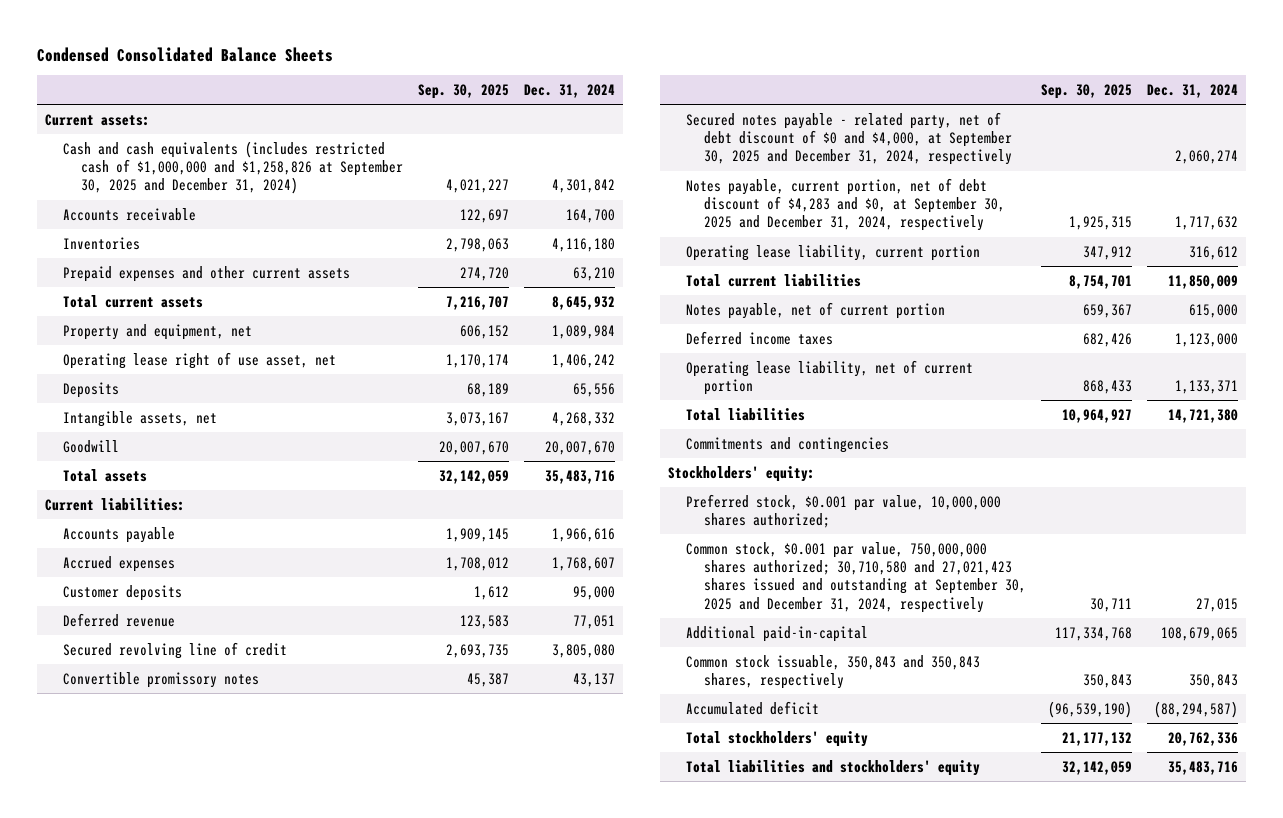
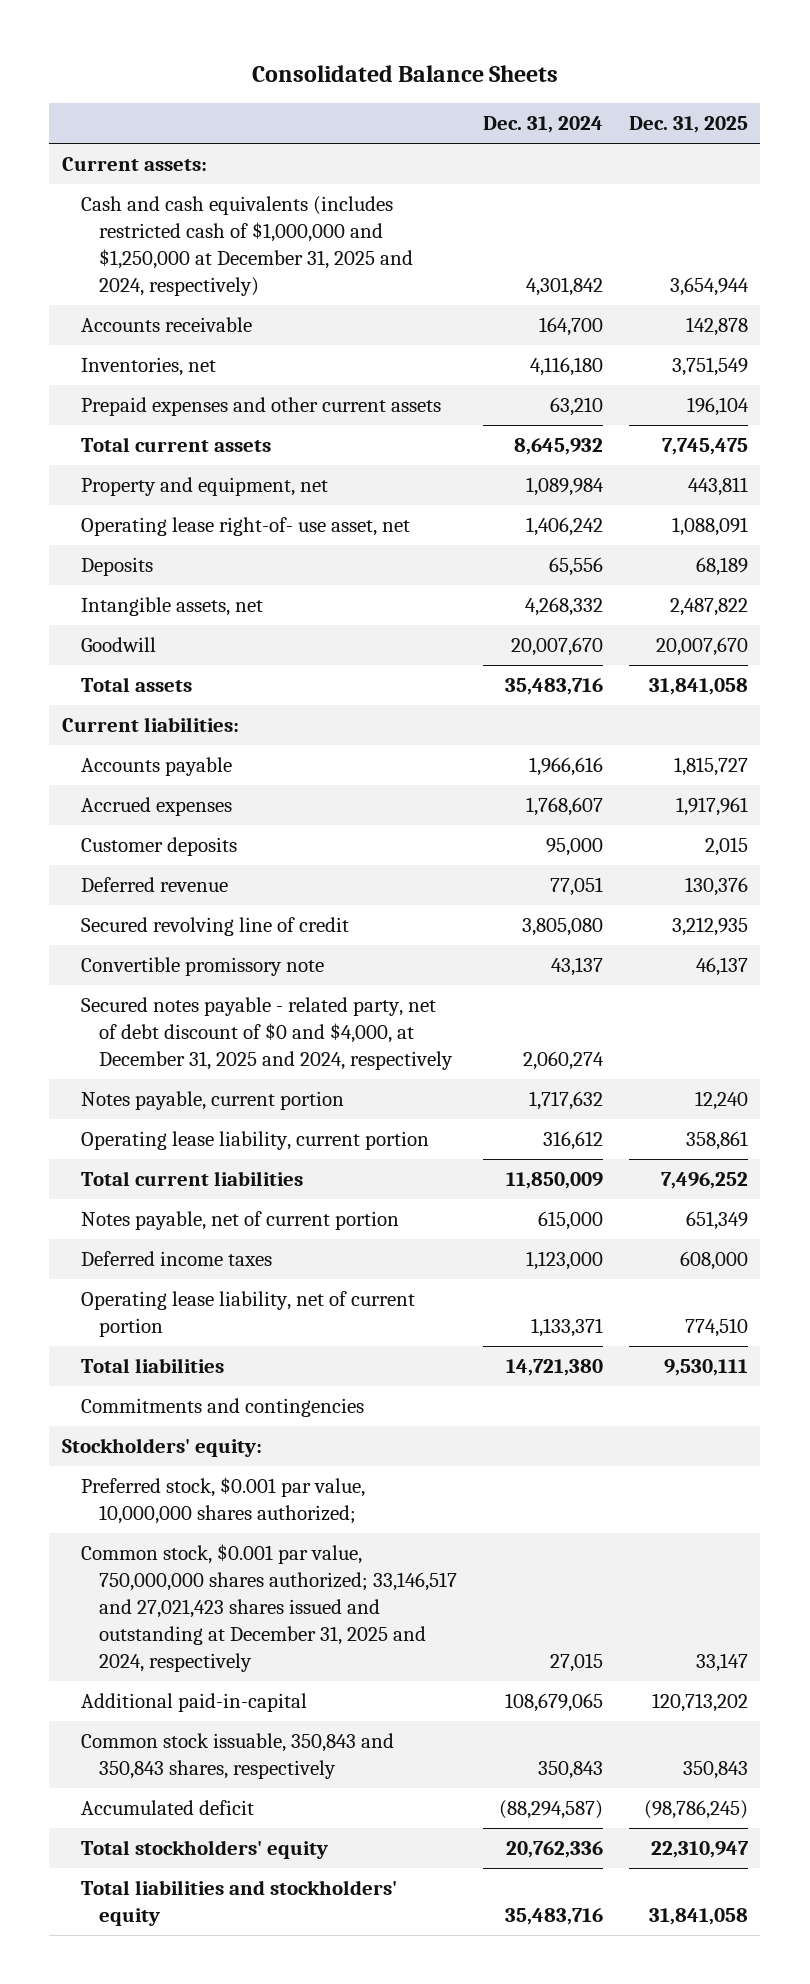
- Condensed Consolidated Balance Sheets
+ Consolidated Balance Sheets
- | Sep. 30, 2025 | Dec. 31, 2024
+ | Dec. 31, 2024 | Dec. 31, 2025
- Cash and cash equivalents (includes restricted cash of $1,000,000 and $1,258,826 at September 30, 2025 and December 31, 2024) | 4,021,227 | 4,301,842
+ Cash and cash equivalents (includes restricted cash of $1,000,000 and $1,250,000 at December 31, 2025 and 2024, respectively) | 4,301,842 | 3,654,944
- Inventories | 2,798,063 | 4,116,180
+ Inventories, net | 4,116,180 | 3,751,549
- Operating lease right of use asset, net | 1,170,174 | 1,406,242
+ Operating lease right-of- use asset, net | 1,406,242 | 1,088,091
- Convertible promissory notes | 45,387 | 43,137
- Secured notes payable - related party, net of debt discount of $0 and $4,000, at September 30, 2025 and December 31, 2024, respectively | | 2,060,274
- Notes payable, current portion, net of debt discount of $4,283 and $0, at September 30, 2025 and December 31, 2024, respectively | 1,925,315 | 1,717,632
+ Convertible promissory note | 43,137 | 46,137
+ Secured notes payable - related party, net of debt discount of $0 and $4,000, at December 31, 2025 and 2024, respectively | 2,060,274 |
+ Notes payable, current portion | 1,717,632 | 12,240
- Common stock, $0.001 par value, 750,000,000 shares authorized; 30,710,580 and 27,021,423 shares issued and outstanding at September 30, 2025 and December 31, 2024, respectively | 30,711 | 27,015
+ Common stock, $0.001 par value, 750,000,000 shares authorized; 33,146,517 and 27,021,423 shares issued and outstanding at December 31, 2025 and 2024, respectively | 27,015 | 33,147

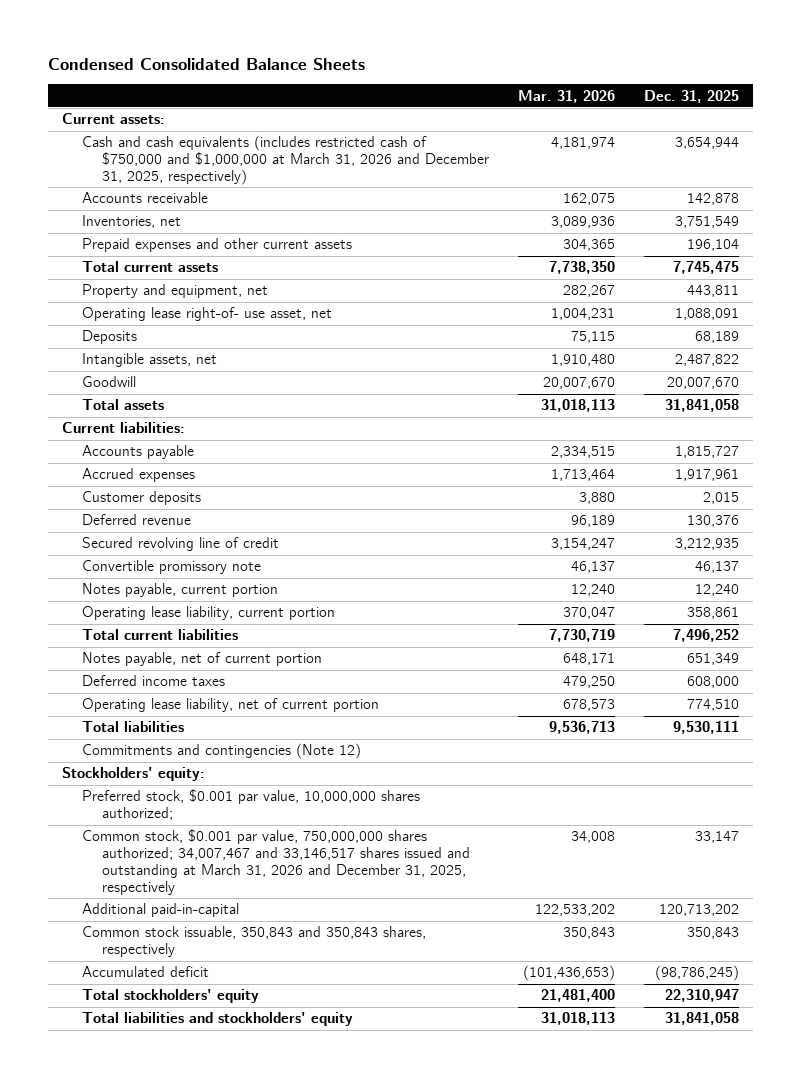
- Consolidated Balance Sheets
+ Condensed Consolidated Balance Sheets
- | Dec. 31, 2024 | Dec. 31, 2025
+ | Mar. 31, 2026 | Dec. 31, 2025
- Cash and cash equivalents (includes restricted cash of $1,000,000 and $1,250,000 at December 31, 2025 and 2024, respectively) | 4,301,842 | 3,654,944
+ Cash and cash equivalents (includes restricted cash of $750,000 and $1,000,000 at March 31, 2026 and December 31, 2025, respectively) | 4,181,974 | 3,654,944
- Secured notes payable - related party, net of debt discount of $0 and $4,000, at December 31, 2025 and 2024, respectively | 2,060,274 |
- Commitments and contingencies
+ Commitments and contingencies (Note 12)
- Common stock, $0.001 par value, 750,000,000 shares authorized; 33,146,517 and 27,021,423 shares issued and outstanding at December 31, 2025 and 2024, respectively | 27,015 | 33,147
+ Common stock, $0.001 par value, 750,000,000 shares authorized; 34,007,467 and 33,146,517 shares issued and outstanding at March 31, 2026 and December 31, 2025, respectively | 34,008 | 33,147

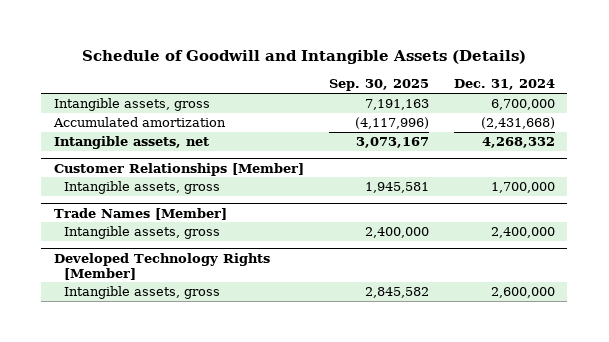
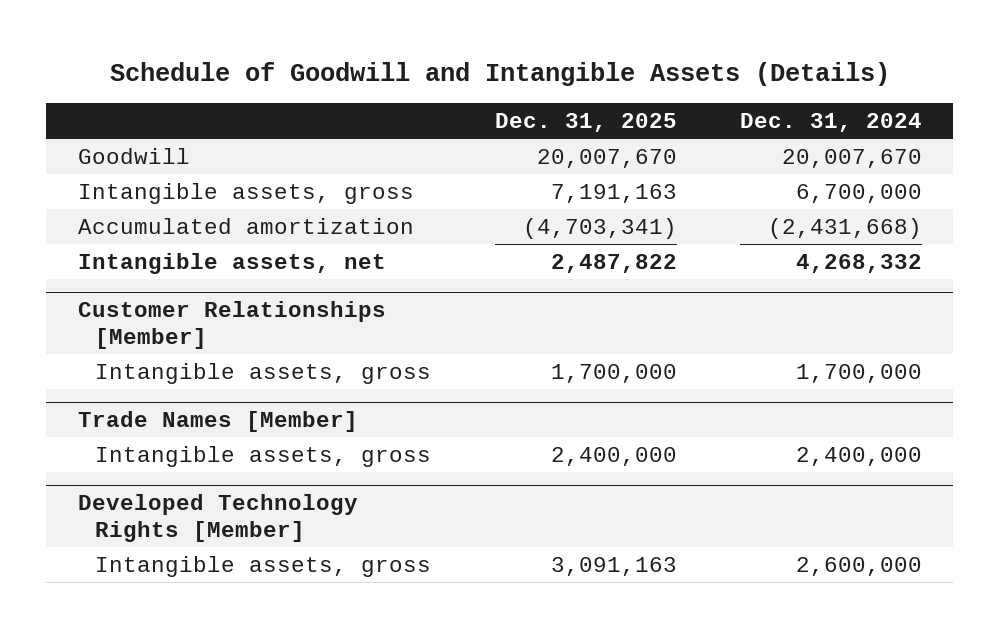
- | Sep. 30, 2025 | Dec. 31, 2024
+ | Dec. 31, 2025 | Dec. 31, 2024
+ Goodwill | 20,007,670 | 20,007,670

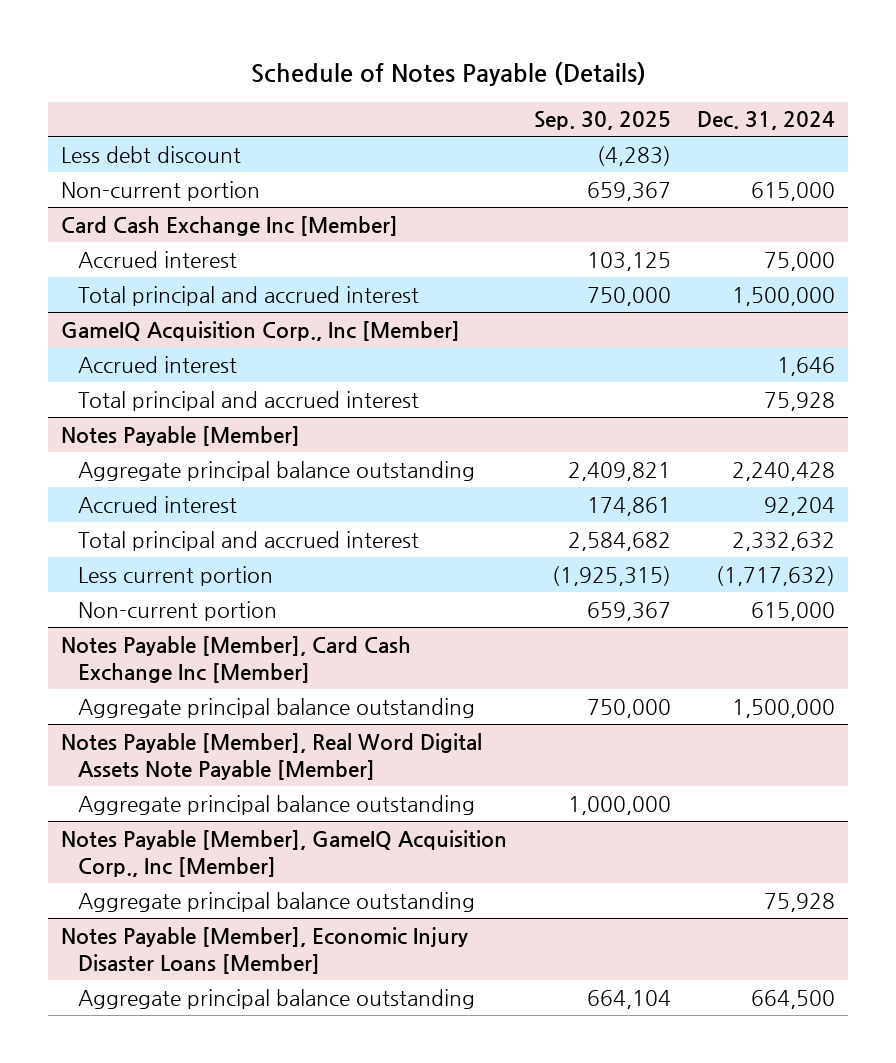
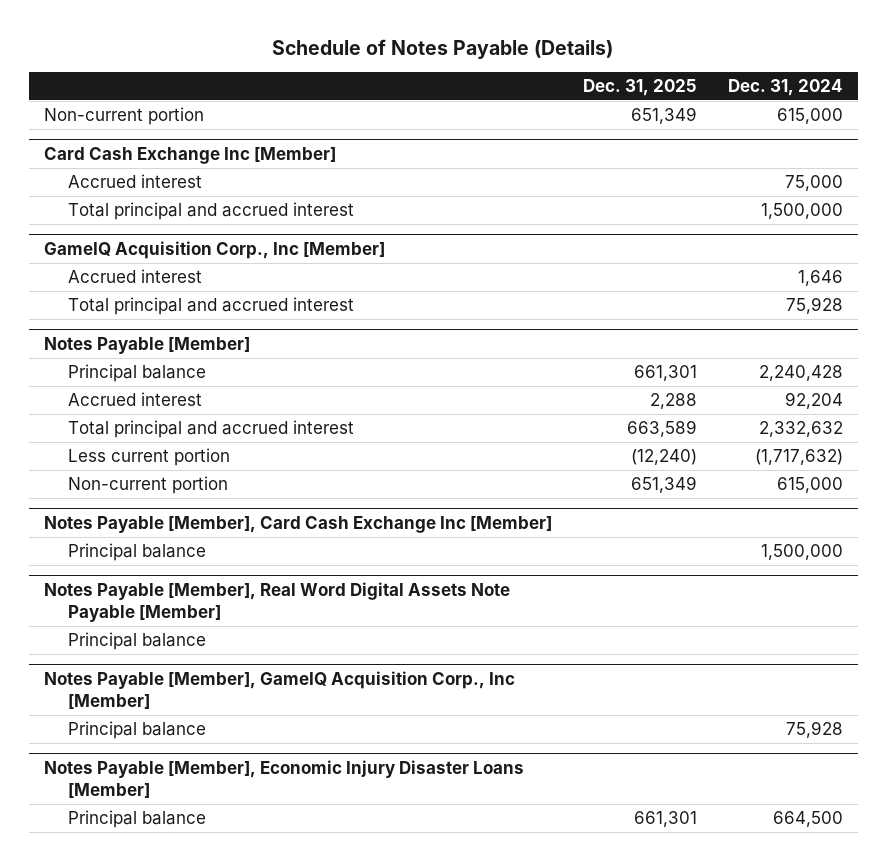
- | Sep. 30, 2025 | Dec. 31, 2024
+ | Dec. 31, 2025 | Dec. 31, 2024
- Less debt discount | (4,283) |
@ Notes Payable [Member]
- Aggregate principal balance outstanding | 2,409,821 | 2,240,428
+ Principal balance | 661,301 | 2,240,428
@ Notes Payable [Member], Card Cash Exchange Inc [Member]
- Aggregate principal balance outstanding | 750,000 | 1,500,000
+ Principal balance | | 1,500,000
@ Notes Payable [Member], Real Word Digital Assets Note Payable [Member]
- Aggregate principal balance outstanding | 1,000,000 |
+ Principal balance
@ Notes Payable [Member], GameIQ Acquisition Corp., Inc [Member]
- Aggregate principal balance outstanding | | 75,928
+ Principal balance | | 75,928
@ Notes Payable [Member], Economic Injury Disaster Loans [Member]
- Aggregate principal balance outstanding | 664,104 | 664,500
+ Principal balance | 661,301 | 664,500

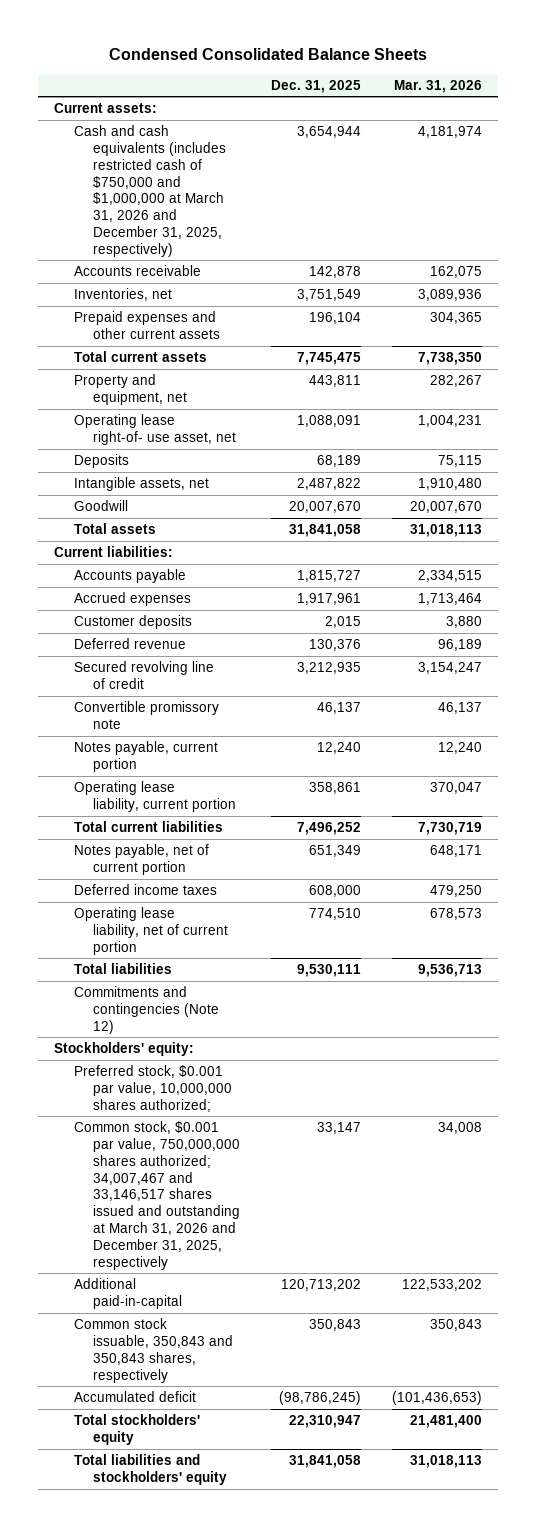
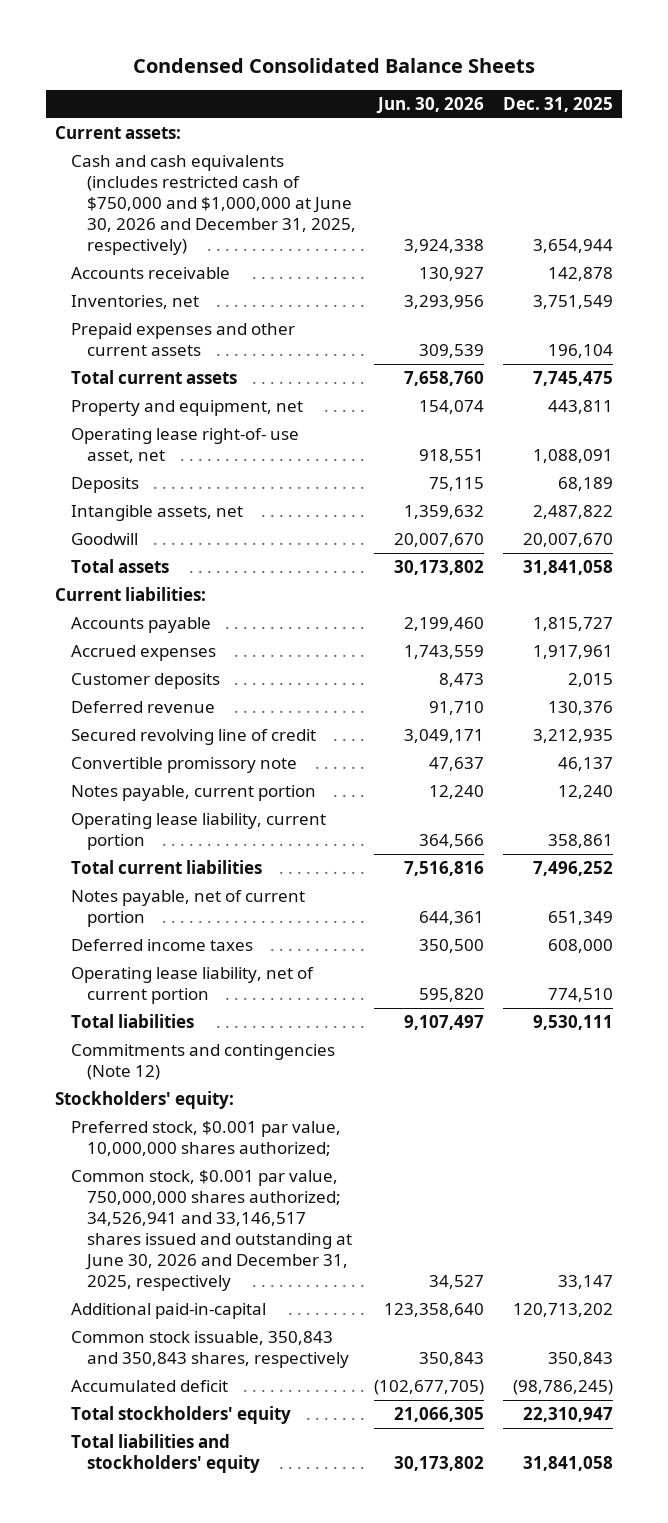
- | Dec. 31, 2025 | Mar. 31, 2026
+ | Jun. 30, 2026 | Dec. 31, 2025
- Cash and cash equivalents (includes restricted cash of $750,000 and $1,000,000 at March 31, 2026 and December 31, 2025, respectively) | 3,654,944 | 4,181,974
+ Cash and cash equivalents (includes restricted cash of $750,000 and $1,000,000 at June 30, 2026 and December 31, 2025, respectively) | 3,924,338 | 3,654,944
- Common stock, $0.001 par value, 750,000,000 shares authorized; 34,007,467 and 33,146,517 shares issued and outstanding at March 31, 2026 and December 31, 2025, respectively | 33,147 | 34,008
+ Common stock, $0.001 par value, 750,000,000 shares authorized; 34,526,941 and 33,146,517 shares issued and outstanding at June 30, 2026 and December 31, 2025, respectively | 34,527 | 33,147

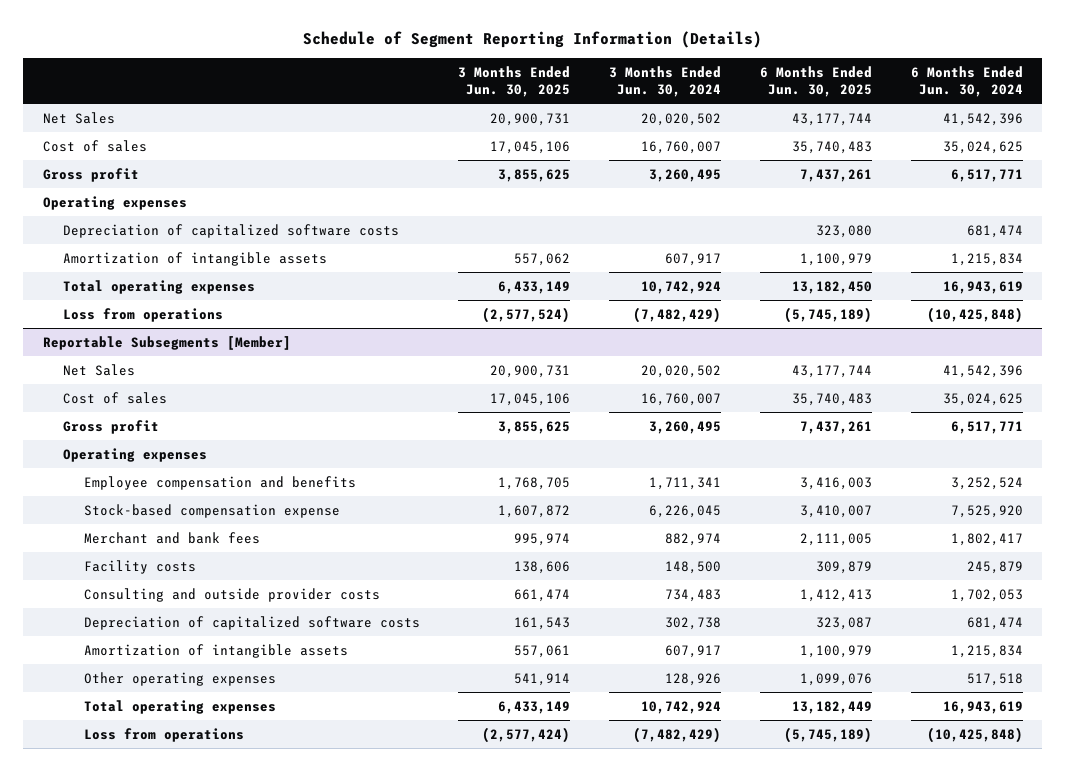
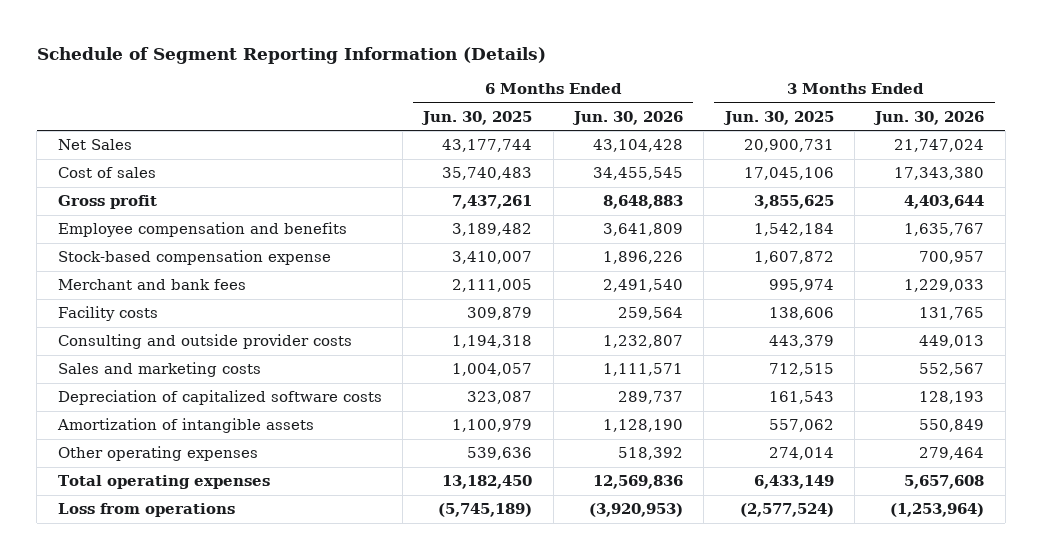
- | 3 Months Ended Jun. 30, 2025 | 3 Months Ended Jun. 30, 2024 | 6 Months Ended Jun. 30, 2025 | 6 Months Ended Jun. 30, 2024
+ | 6 Months Ended Jun. 30, 2025 | 6 Months Ended Jun. 30, 2026 | 3 Months Ended Jun. 30, 2025 | 3 Months Ended Jun. 30, 2026
- Operating expenses
- Depreciation of capitalized software costs | | | 323,080 | 681,474
- Reportable Subsegments [Member]
- Net Sales | 20,900,731 | 20,020,502 | 43,177,744 | 41,542,396
- Cost of sales | 17,045,106 | 16,760,007 | 35,740,483 | 35,024,625
- Gross profit | 3,855,625 | 3,260,495 | 7,437,261 | 6,517,771
- Operating expenses
- Employee compensation and benefits | 1,768,705 | 1,711,341 | 3,416,003 | 3,252,524
+ Employee compensation and benefits | 3,189,482 | 3,641,809 | 1,542,184 | 1,635,767
- Consulting and outside provider costs | 661,474 | 734,483 | 1,412,413 | 1,702,053
+ Consulting and outside provider costs | 1,194,318 | 1,232,807 | 443,379 | 449,013
+ Sales and marketing costs | 1,004,057 | 1,111,571 | 712,515 | 552,567
- Amortization of intangible assets | 557,061 | 607,917 | 1,100,979 | 1,215,834
- Other operating expenses | 541,914 | 128,926 | 1,099,076 | 517,518
- Total operating expenses | 6,433,149 | 10,742,924 | 13,182,449 | 16,943,619
- Loss from operations | (2,577,424) | (7,482,429) | (5,745,189) | (10,425,848)
moved down: Amortization of intangible assets | 1,100,979 | 1,128,190 | 557,062 | 550,849
+ Other operating expenses | 539,636 | 518,392 | 274,014 | 279,464
moved down: Total operating expenses | 13,182,450 | 12,569,836 | 6,433,149 | 5,657,608
moved down: Loss from operations | (5,745,189) | (3,920,953) | (2,577,524) | (1,253,964)

